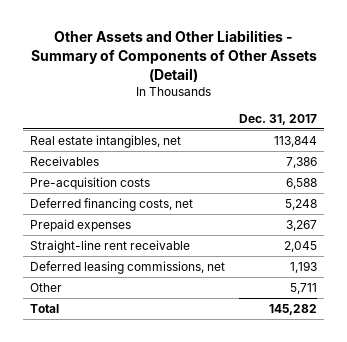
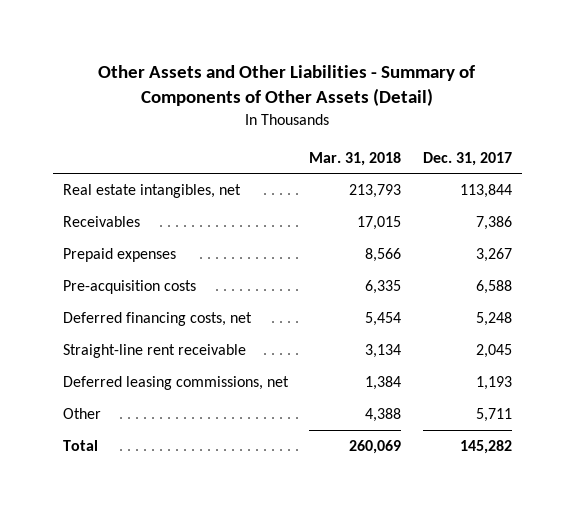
- | Dec. 31, 2017
+ | Mar. 31, 2018 | Dec. 31, 2017
moved up: Prepaid expenses | 8,566 | 3,267

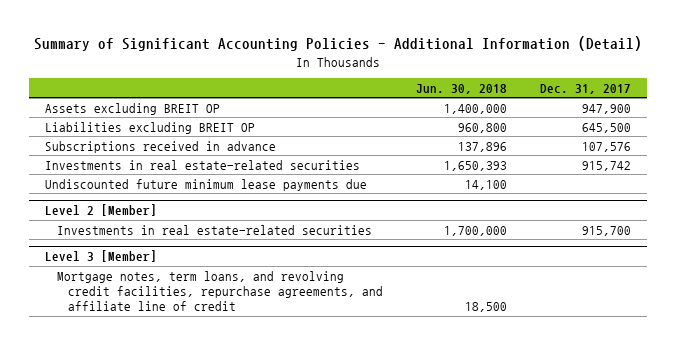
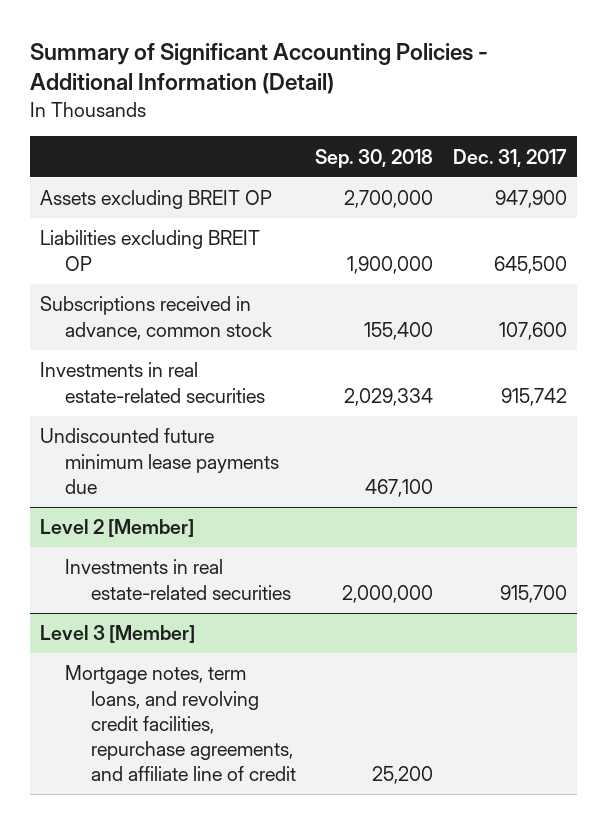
- | Jun. 30, 2018 | Dec. 31, 2017
+ | Sep. 30, 2018 | Dec. 31, 2017
- Subscriptions received in advance | 137,896 | 107,576
+ Subscriptions received in advance, common stock | 155,400 | 107,600

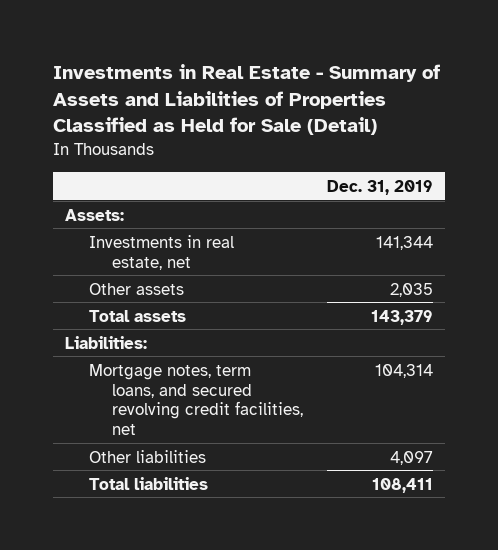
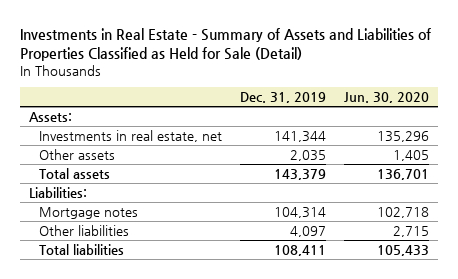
- | Dec. 31, 2019
+ | Dec. 31, 2019 | Jun. 30, 2020
- Mortgage notes, term loans, and secured revolving credit facilities, net | 104,314
+ Mortgage notes | 104,314 | 102,718

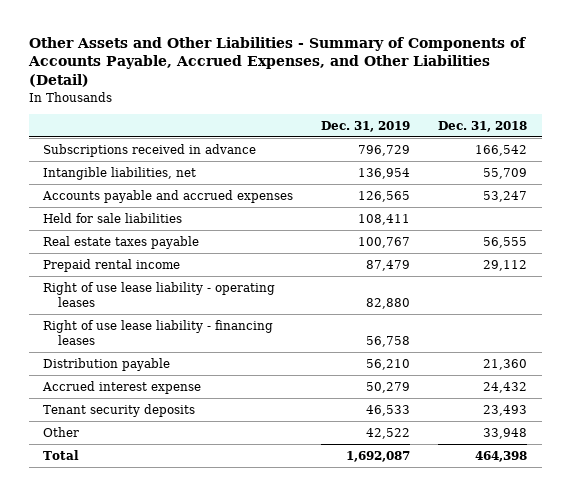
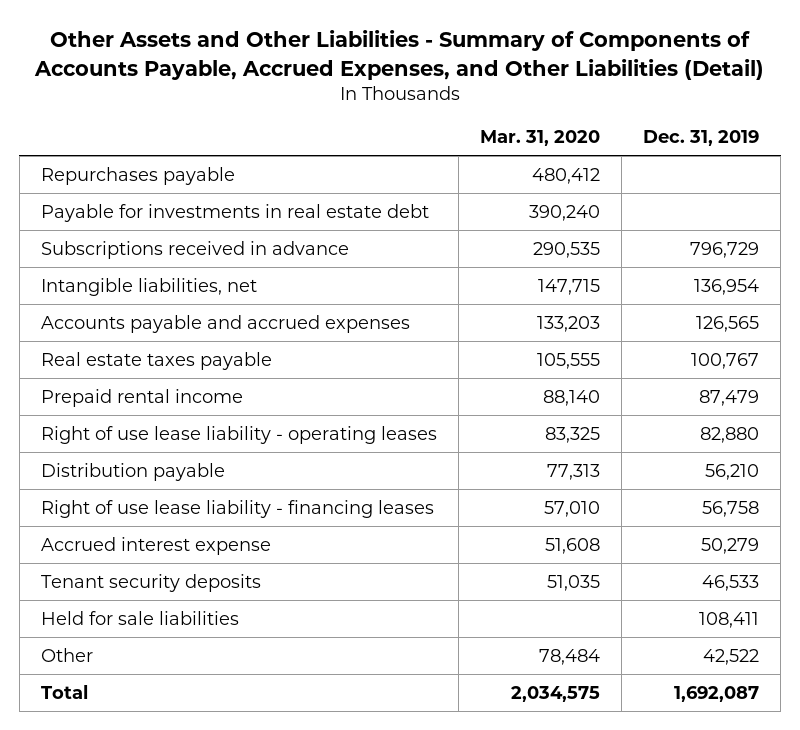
- | Dec. 31, 2019 | Dec. 31, 2018
+ | Mar. 31, 2020 | Dec. 31, 2019
+ Repurchases payable | 480,412 |
+ Payable for investments in real estate debt | 390,240 |
moved down: Right of use lease liability - financing leases | 57,010 | 56,758
moved down: Held for sale liabilities | | 108,411

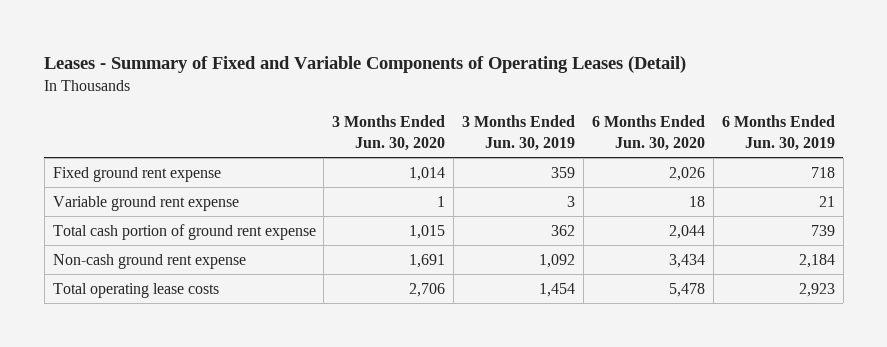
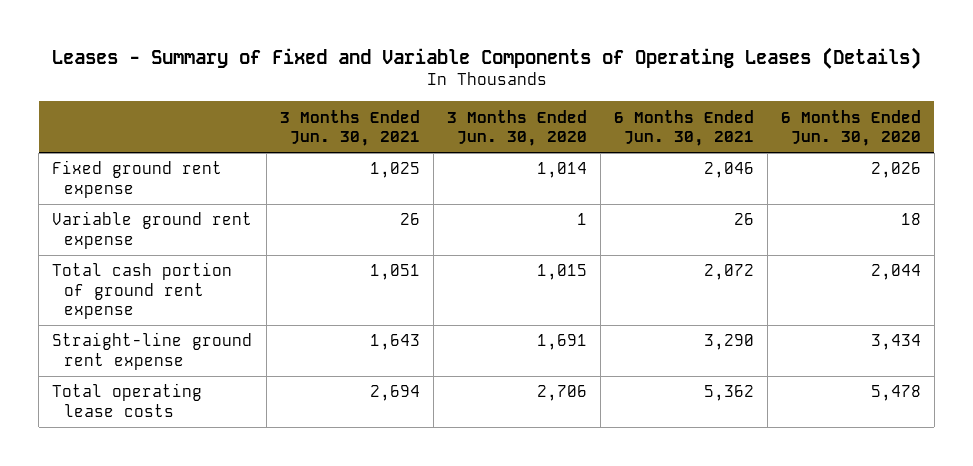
- Leases - Summary of Fixed and Variable Components of Operating Leases (Detail)
+ Leases - Summary of Fixed and Variable Components of Operating Leases (Details)
- | 3 Months Ended Jun. 30, 2020 | 3 Months Ended Jun. 30, 2019 | 6 Months Ended Jun. 30, 2020 | 6 Months Ended Jun. 30, 2019
+ | 3 Months Ended Jun. 30, 2021 | 3 Months Ended Jun. 30, 2020 | 6 Months Ended Jun. 30, 2021 | 6 Months Ended Jun. 30, 2020
- Non-cash ground rent expense | 1,691 | 1,092 | 3,434 | 2,184
+ Straight-line ground rent expense | 1,643 | 1,691 | 3,290 | 3,434

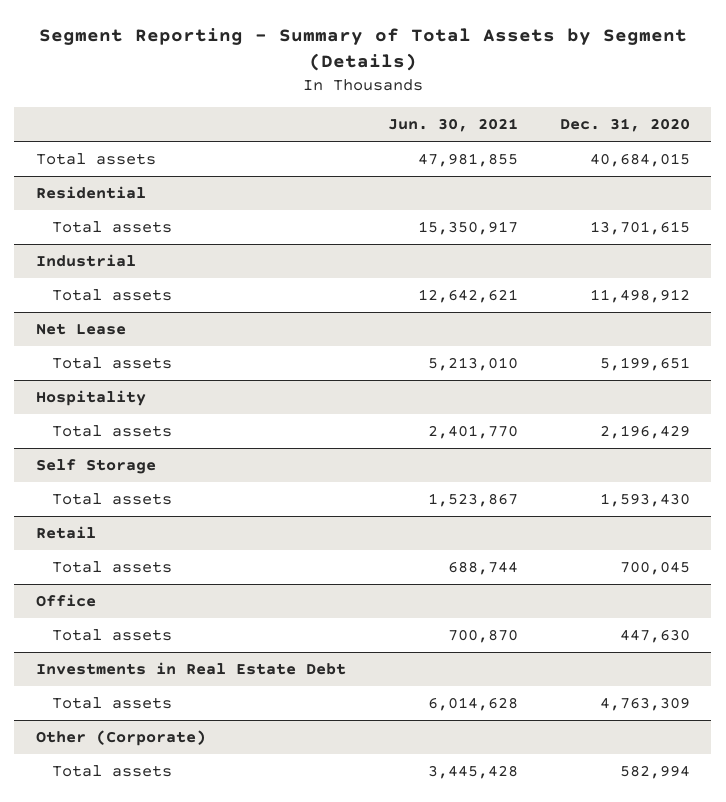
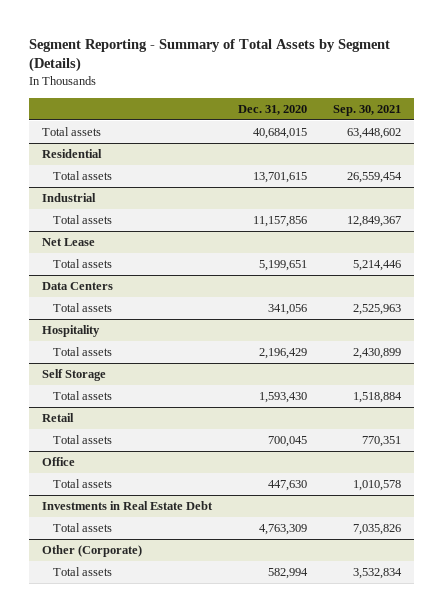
- | Jun. 30, 2021 | Dec. 31, 2020
+ | Dec. 31, 2020 | Sep. 30, 2021
@ Industrial
- Total assets | 12,642,621 | 11,498,912
+ Total assets | 11,157,856 | 12,849,367
+ Data Centers
+ Total assets | 341,056 | 2,525,963

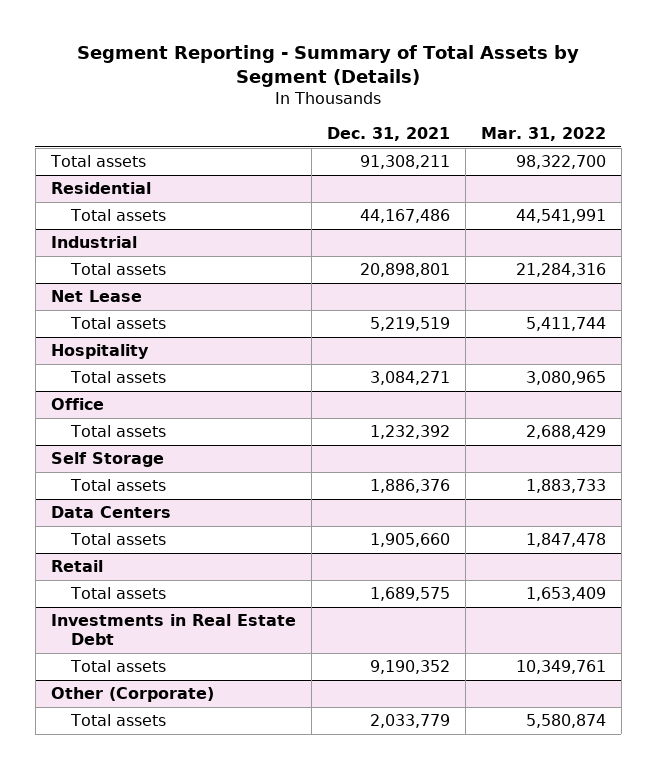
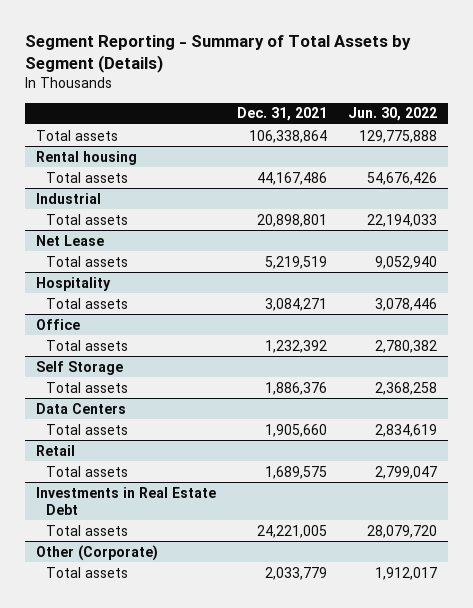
- | Dec. 31, 2021 | Mar. 31, 2022
+ | Dec. 31, 2021 | Jun. 30, 2022
- Total assets | 91,308,211 | 98,322,700
- Residential
+ Total assets | 106,338,864 | 129,775,888
+ Rental housing
@ Investments in Real Estate Debt
- Total assets | 9,190,352 | 10,349,761
+ Total assets | 24,221,005 | 28,079,720

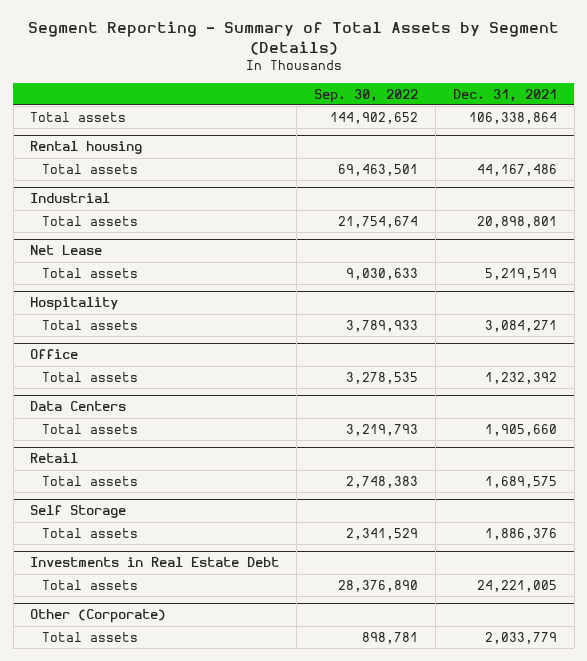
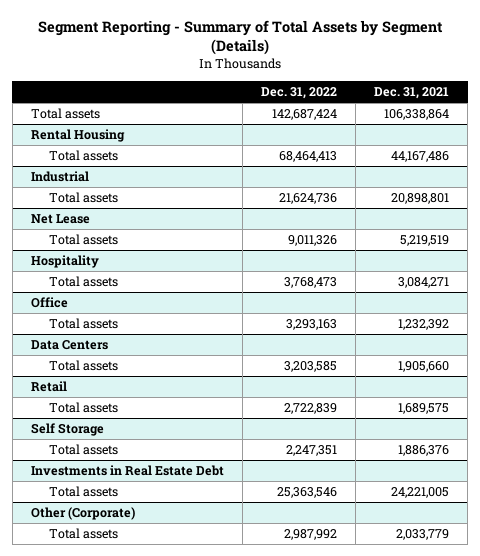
- | Sep. 30, 2022 | Dec. 31, 2021
+ | Dec. 31, 2022 | Dec. 31, 2021
- Rental housing
+ Rental Housing

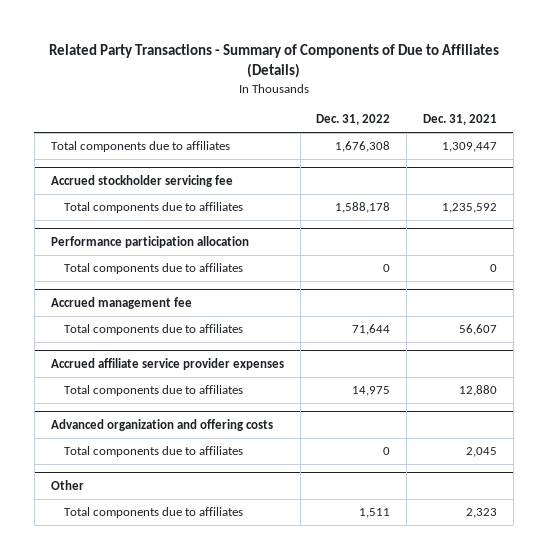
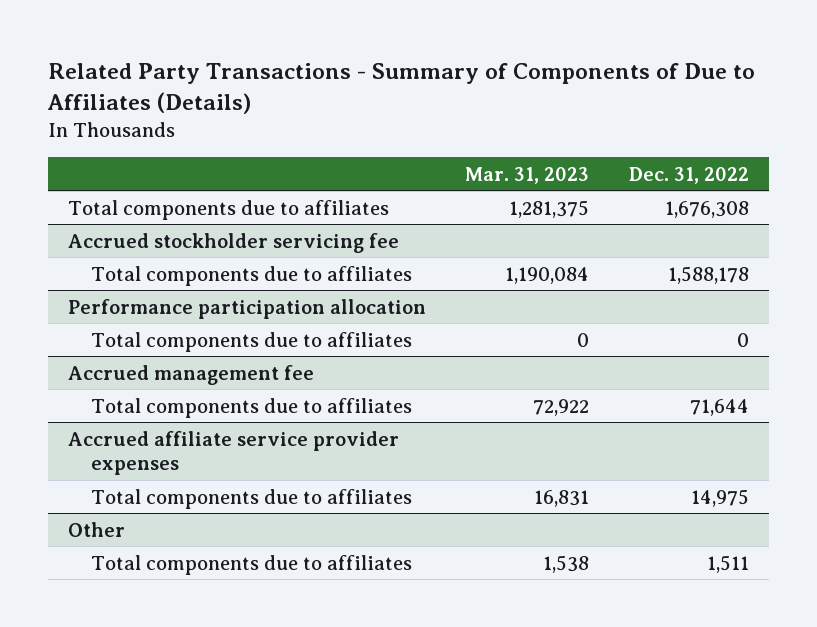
- | Dec. 31, 2022 | Dec. 31, 2021
+ | Mar. 31, 2023 | Dec. 31, 2022
- Advanced organization and offering costs
- Total components due to affiliates | 0 | 2,045

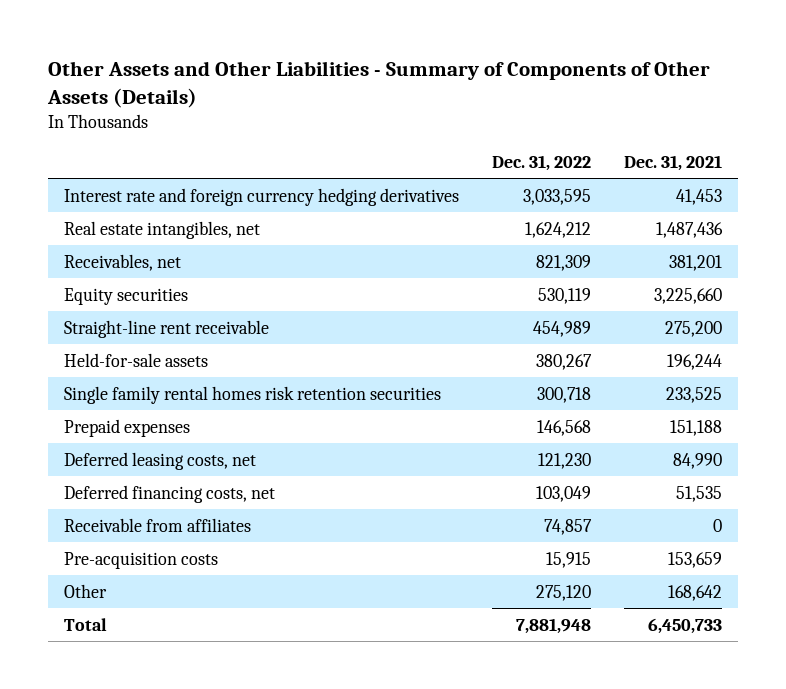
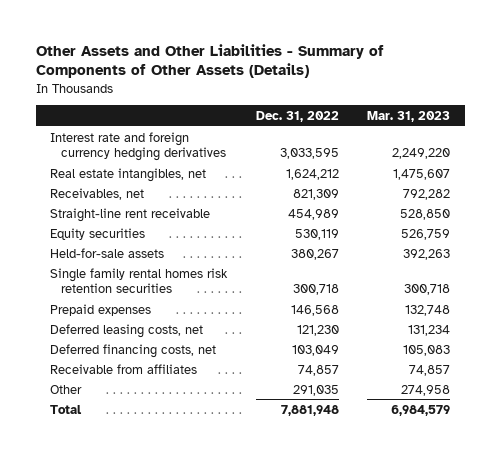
- | Dec. 31, 2022 | Dec. 31, 2021
+ | Dec. 31, 2022 | Mar. 31, 2023
moved down: Equity securities | 530,119 | 526,759
- Pre-acquisition costs | 15,915 | 153,659
- Other | 275,120 | 168,642
+ Other | 291,035 | 274,958

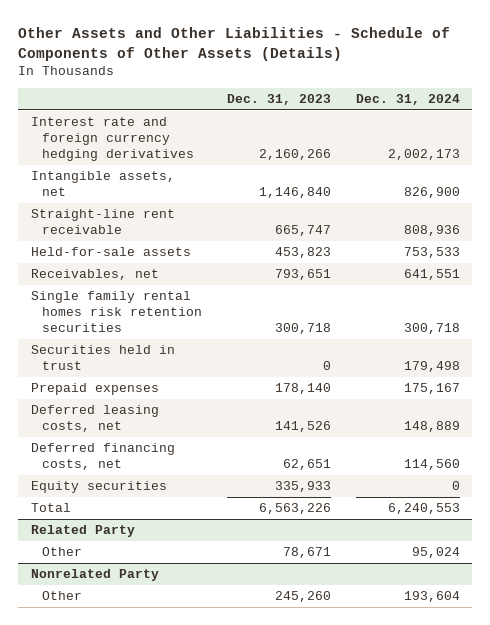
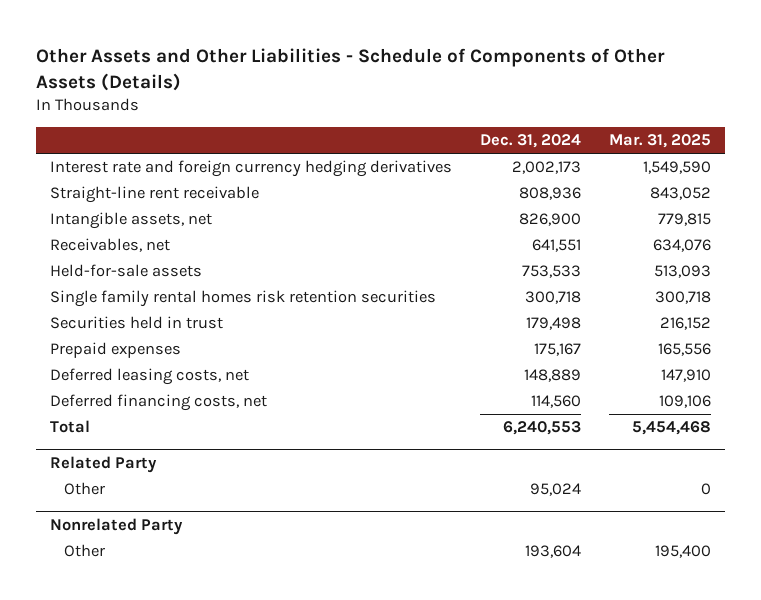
- | Dec. 31, 2023 | Dec. 31, 2024
+ | Dec. 31, 2024 | Mar. 31, 2025
moved down: Intangible assets, net | 826,900 | 779,815
moved down: Held-for-sale assets | 753,533 | 513,093
- Equity securities | 335,933 | 0

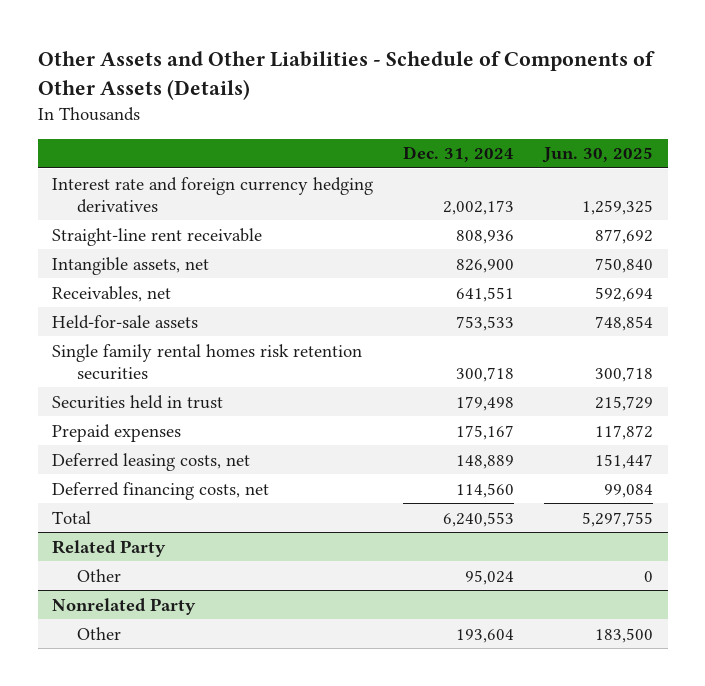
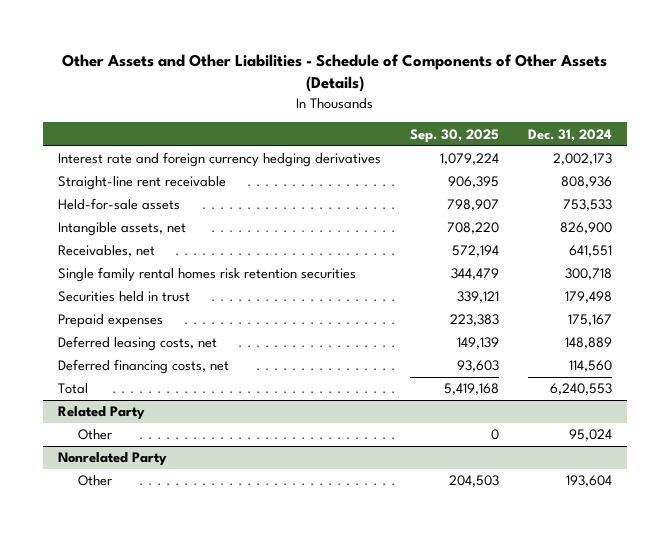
- | Dec. 31, 2024 | Jun. 30, 2025
+ | Sep. 30, 2025 | Dec. 31, 2024
moved up: Held-for-sale assets | 798,907 | 753,533

